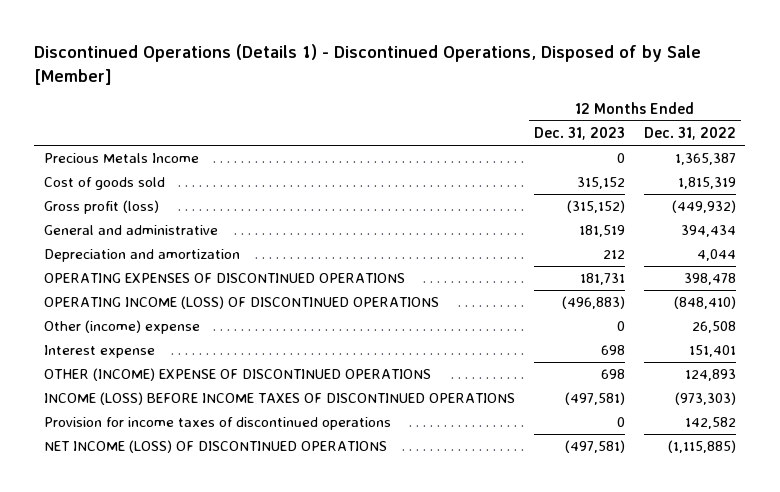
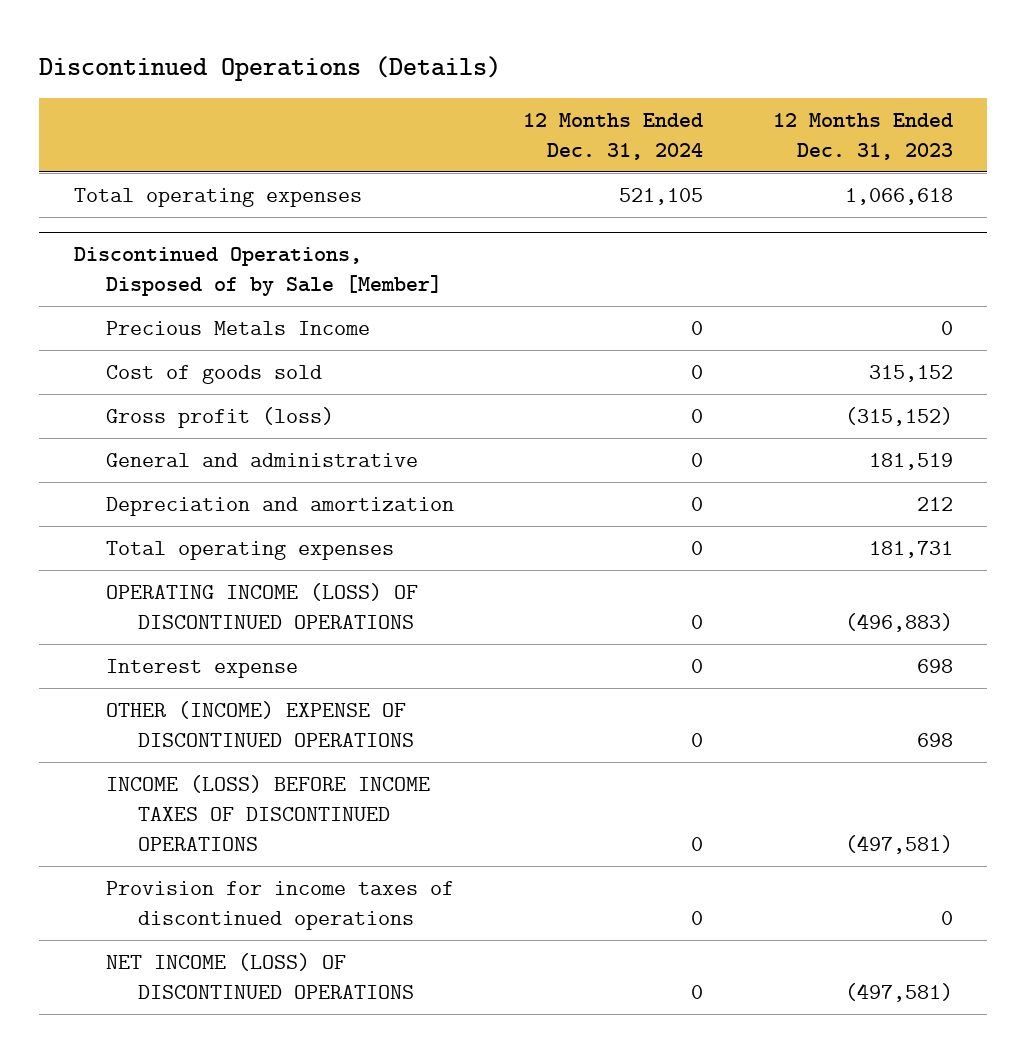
- Discontinued Operations (Details 1) - Discontinued Operations, Disposed of by Sale [Member]
+ Discontinued Operations (Details)
- | 12 Months Ended Dec. 31, 2023 | 12 Months Ended Dec. 31, 2022
+ | 12 Months Ended Dec. 31, 2024 | 12 Months Ended Dec. 31, 2023
+ Total operating expenses | 521,105 | 1,066,618
+ Discontinued Operations, Disposed of by Sale [Member]
- OPERATING EXPENSES OF DISCONTINUED OPERATIONS | 181,731 | 398,478
+ Total operating expenses | 0 | 181,731
- Other (income) expense | 0 | 26,508

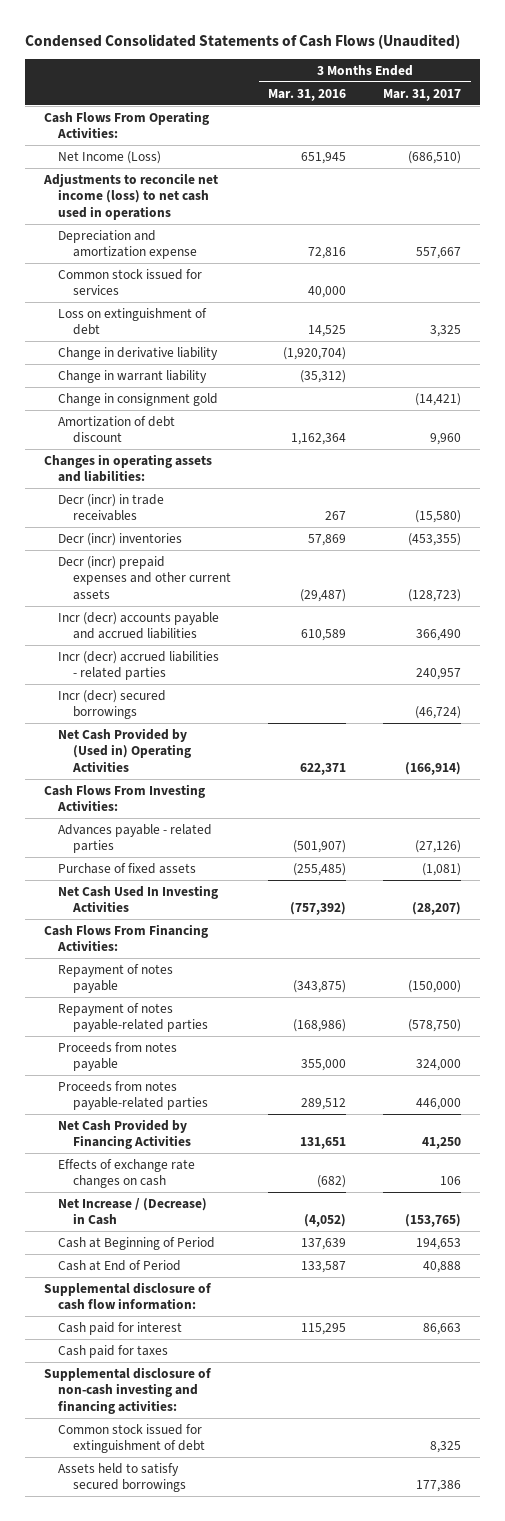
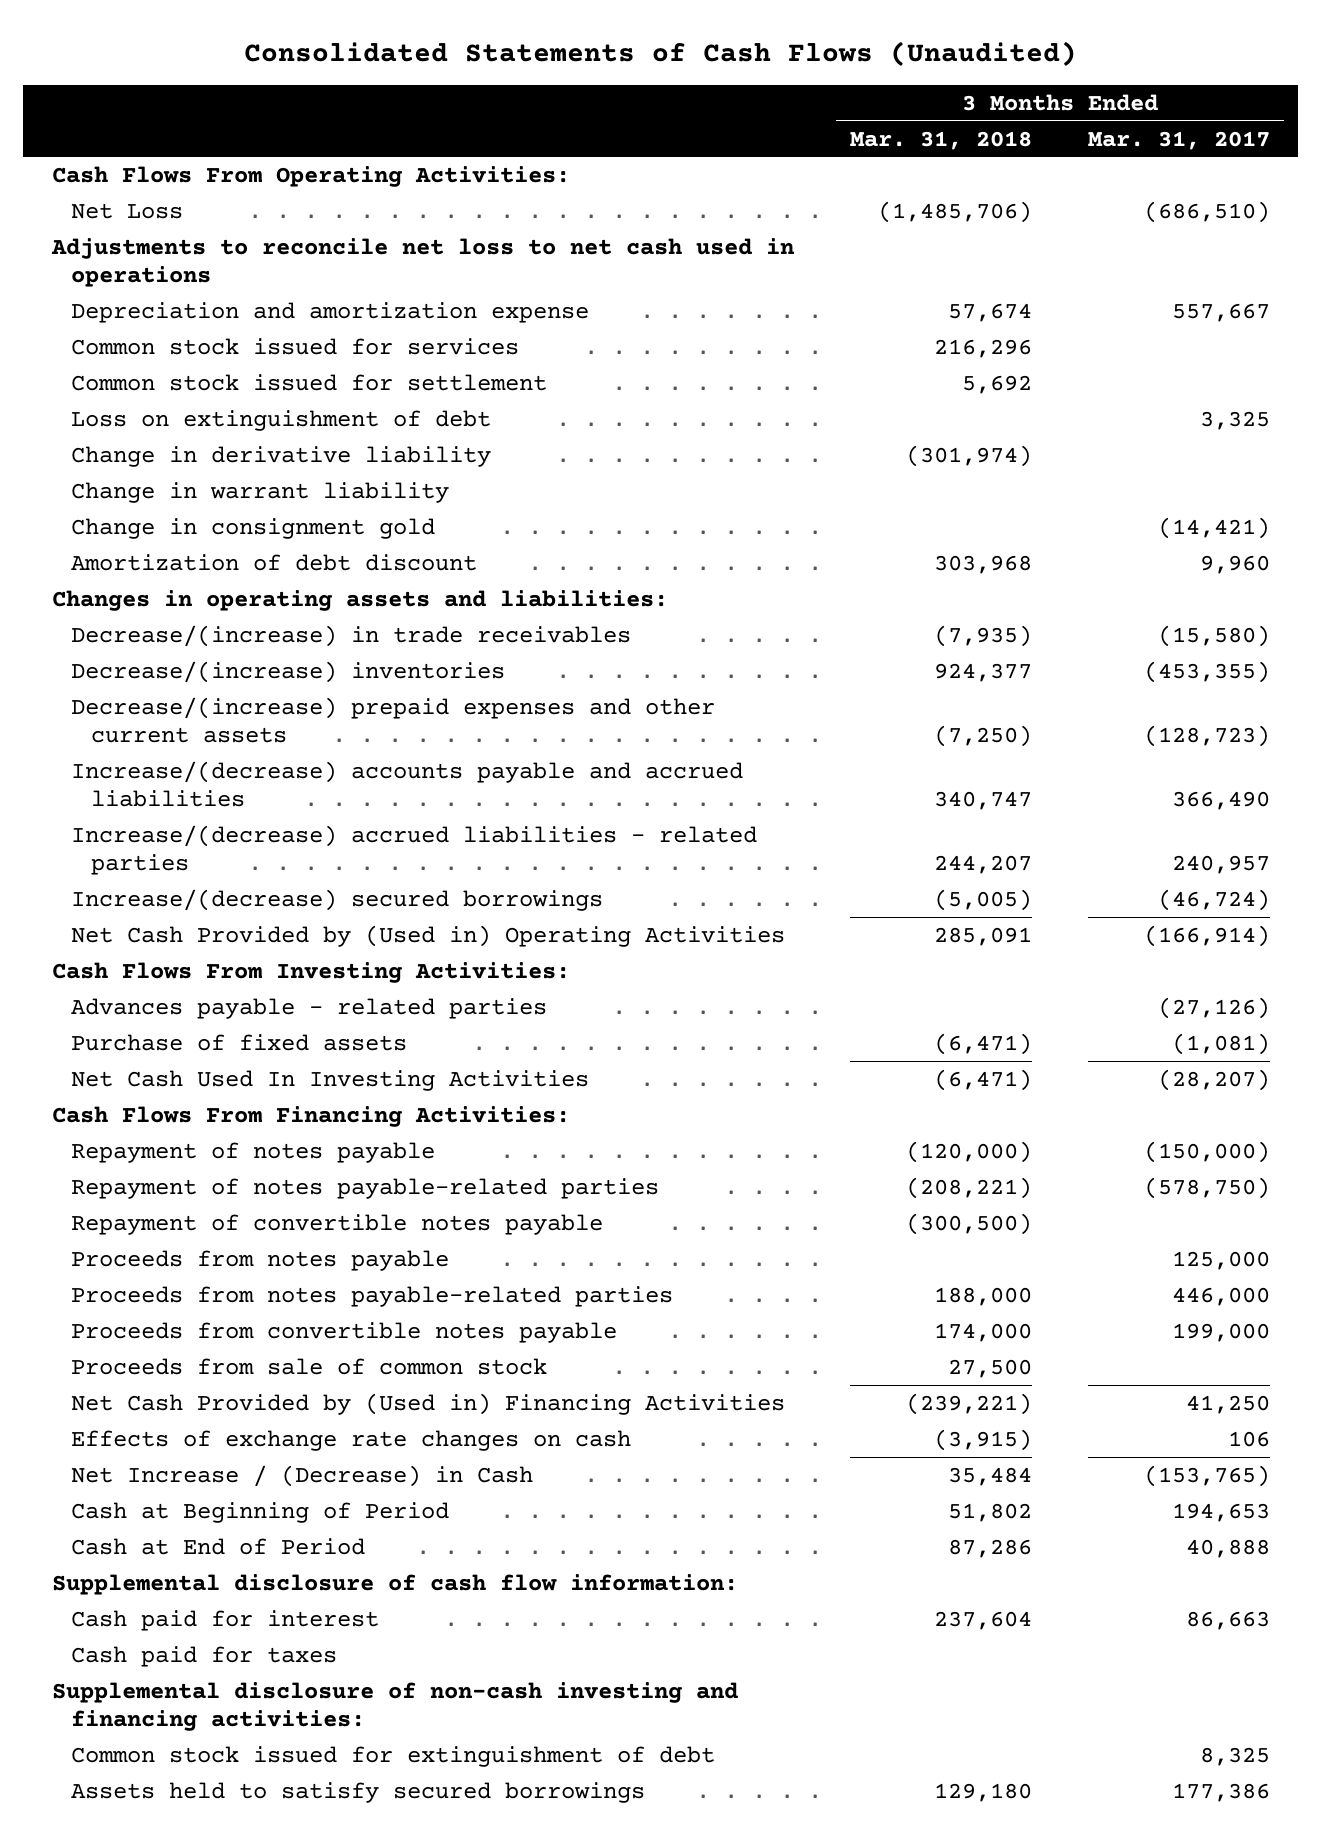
- Condensed Consolidated Statements of Cash Flows (Unaudited)
+ Consolidated Statements of Cash Flows (Unaudited)
- | 3 Months Ended Mar. 31, 2016 | 3 Months Ended Mar. 31, 2017
+ | 3 Months Ended Mar. 31, 2018 | 3 Months Ended Mar. 31, 2017
- Net Income (Loss) | 651,945 | (686,510)
- Adjustments to reconcile net income (loss) to net cash used in operations
+ Net Loss | (1,485,706) | (686,510)
+ Adjustments to reconcile net loss to net cash used in operations
+ Common stock issued for settlement | 5,692 |
- Decr (incr) in trade receivables | 267 | (15,580)
- Decr (incr) inventories | 57,869 | (453,355)
- Decr (incr) prepaid expenses and other current assets | (29,487) | (128,723)
- Incr (decr) accounts payable and accrued liabilities | 610,589 | 366,490
- Incr (decr) accrued liabilities - related parties | | 240,957
- Incr (decr) secured borrowings | | (46,724)
+ Decrease/(increase) in trade receivables | (7,935) | (15,580)
+ Decrease/(increase) inventories | 924,377 | (453,355)
+ Decrease/(increase) prepaid expenses and other current assets | (7,250) | (128,723)
+ Increase/(decrease) accounts payable and accrued liabilities | 340,747 | 366,490
+ Increase/(decrease) accrued liabilities - related parties | 244,207 | 240,957
+ Increase/(decrease) secured borrowings | (5,005) | (46,724)
- Proceeds from notes payable | 355,000 | 324,000
+ Repayment of convertible notes payable | (300,500) |
+ Proceeds from notes payable | | 125,000
- Net Cash Provided by Financing Activities | 131,651 | 41,250
+ Proceeds from convertible notes payable | 174,000 | 199,000
+ Proceeds from sale of common stock | 27,500 |
+ Net Cash Provided by (Used in) Financing Activities | (239,221) | 41,250

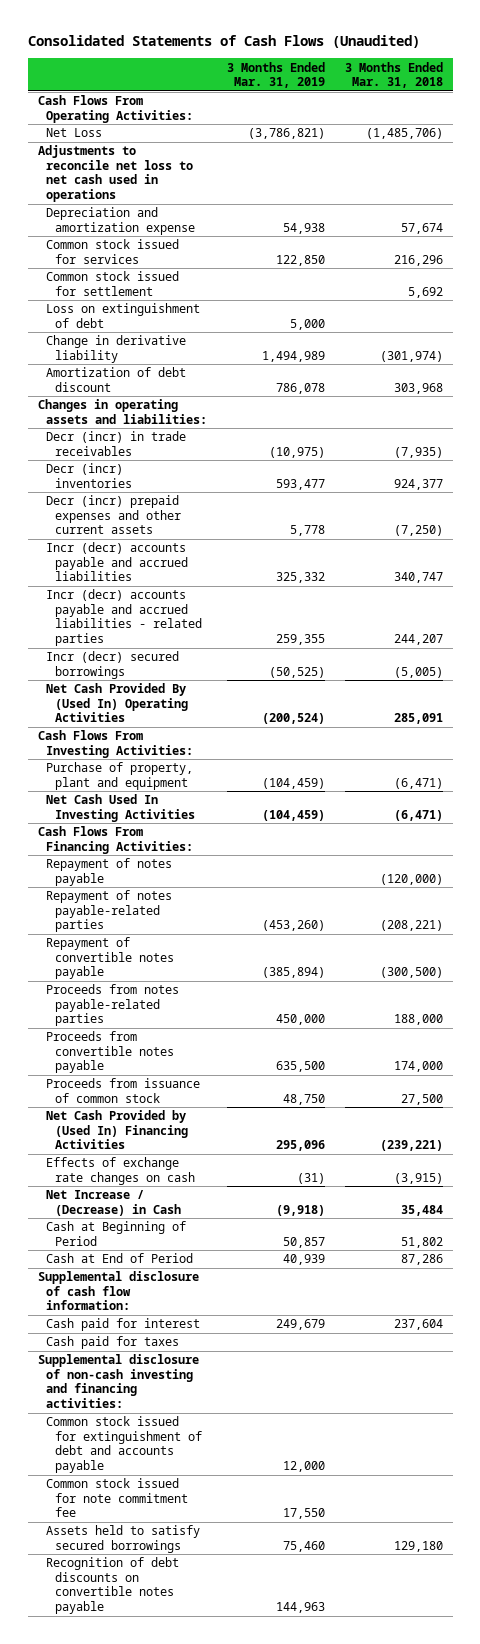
- | 3 Months Ended Mar. 31, 2018 | 3 Months Ended Mar. 31, 2017
+ | 3 Months Ended Mar. 31, 2019 | 3 Months Ended Mar. 31, 2018
- Change in warrant liability
- Change in consignment gold | | (14,421)
- Decrease/(increase) in trade receivables | (7,935) | (15,580)
- Decrease/(increase) inventories | 924,377 | (453,355)
- Decrease/(increase) prepaid expenses and other current assets | (7,250) | (128,723)
- Increase/(decrease) accounts payable and accrued liabilities | 340,747 | 366,490
- Increase/(decrease) accrued liabilities - related parties | 244,207 | 240,957
- Increase/(decrease) secured borrowings | (5,005) | (46,724)
- Net Cash Provided by (Used in) Operating Activities | 285,091 | (166,914)
+ Decr (incr) in trade receivables | (10,975) | (7,935)
+ Decr (incr) inventories | 593,477 | 924,377
+ Decr (incr) prepaid expenses and other current assets | 5,778 | (7,250)
+ Incr (decr) accounts payable and accrued liabilities | 325,332 | 340,747
+ Incr (decr) accounts payable and accrued liabilities - related parties | 259,355 | 244,207
+ Incr (decr) secured borrowings | (50,525) | (5,005)
+ Net Cash Provided By (Used In) Operating Activities | (200,524) | 285,091
- Advances payable - related parties | | (27,126)
- Purchase of fixed assets | (6,471) | (1,081)
+ Purchase of property, plant and equipment | (104,459) | (6,471)
- Proceeds from notes payable | | 125,000
- Proceeds from sale of common stock | 27,500 |
- Net Cash Provided by (Used in) Financing Activities | (239,221) | 41,250
+ Proceeds from issuance of common stock | 48,750 | 27,500
+ Net Cash Provided by (Used In) Financing Activities | 295,096 | (239,221)
- Common stock issued for extinguishment of debt | | 8,325
+ Common stock issued for extinguishment of debt and accounts payable | 12,000 |
+ Common stock issued for note commitment fee | 17,550 |
+ Recognition of debt discounts on convertible notes payable | 144,963 |

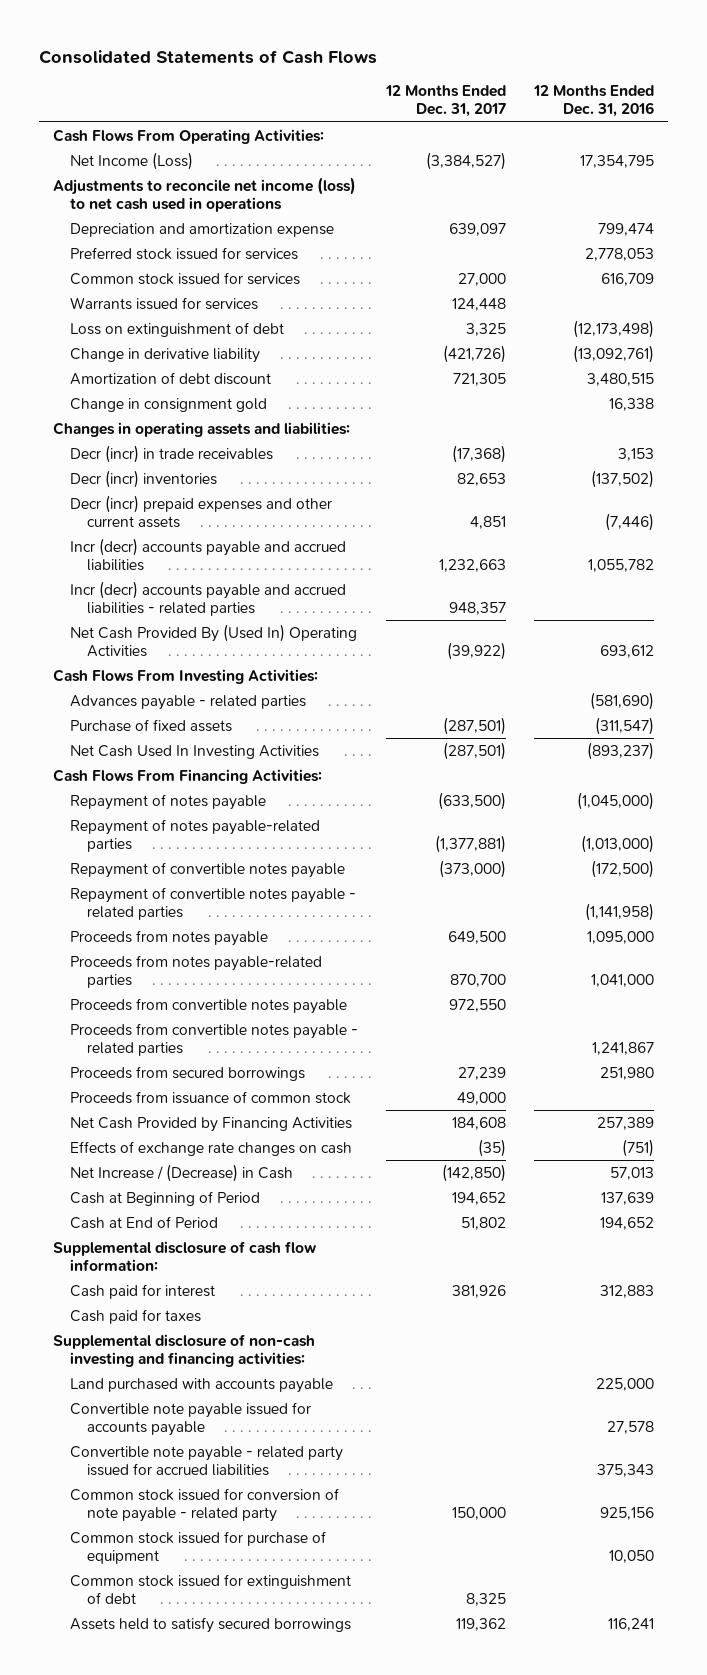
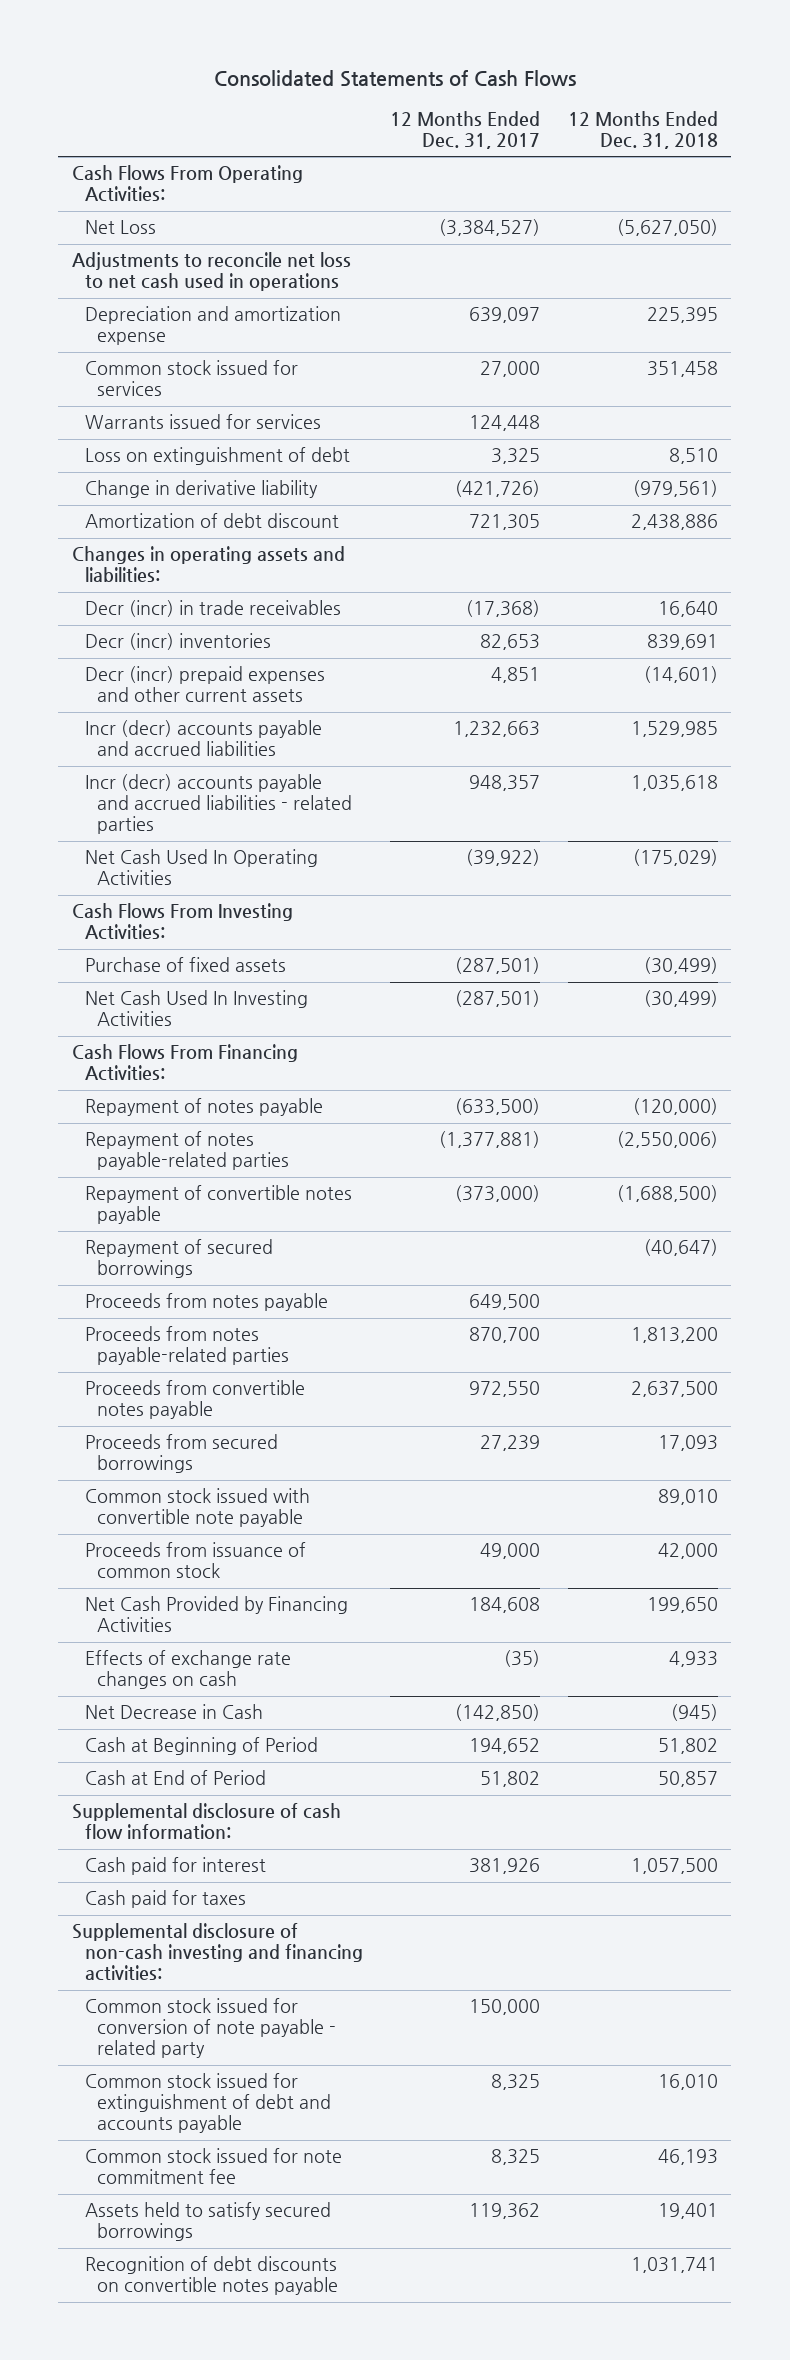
- | 12 Months Ended Dec. 31, 2017 | 12 Months Ended Dec. 31, 2016
+ | 12 Months Ended Dec. 31, 2017 | 12 Months Ended Dec. 31, 2018
- Net Income (Loss) | (3,384,527) | 17,354,795
- Adjustments to reconcile net income (loss) to net cash used in operations
+ Net Loss | (3,384,527) | (5,627,050)
+ Adjustments to reconcile net loss to net cash used in operations
- Preferred stock issued for services | | 2,778,053
- Change in consignment gold | | 16,338
- Net Cash Provided By (Used In) Operating Activities | (39,922) | 693,612
+ Net Cash Used In Operating Activities | (39,922) | (175,029)
- Advances payable - related parties | | (581,690)
- Repayment of convertible notes payable - related parties | | (1,141,958)
+ Repayment of secured borrowings | | (40,647)
- Proceeds from convertible notes payable - related parties | | 1,241,867
+ Common stock issued with convertible note payable | | 89,010
- Net Increase / (Decrease) in Cash | (142,850) | 57,013
+ Net Decrease in Cash | (142,850) | (945)
- Land purchased with accounts payable | | 225,000
- Convertible note payable issued for accounts payable | | 27,578
- Convertible note payable - related party issued for accrued liabilities | | 375,343
- Common stock issued for purchase of equipment | | 10,050
- Common stock issued for extinguishment of debt | 8,325 |
+ Common stock issued for extinguishment of debt and accounts payable | 8,325 | 16,010
+ Common stock issued for note commitment fee | 8,325 | 46,193
+ Recognition of debt discounts on convertible notes payable | | 1,031,741

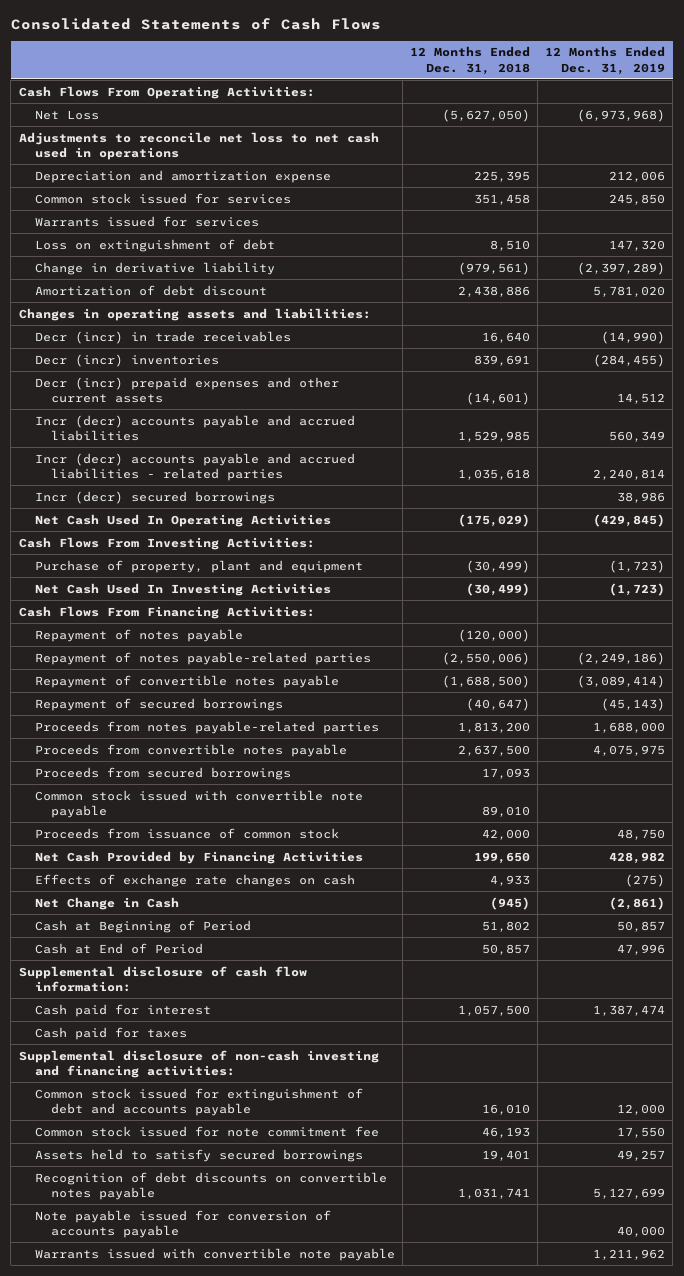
- | 12 Months Ended Dec. 31, 2017 | 12 Months Ended Dec. 31, 2018
+ | 12 Months Ended Dec. 31, 2018 | 12 Months Ended Dec. 31, 2019
+ Incr (decr) secured borrowings | | 38,986
- Purchase of fixed assets | (287,501) | (30,499)
+ Purchase of property, plant and equipment | (30,499) | (1,723)
- Proceeds from notes payable | 649,500 |
- Net Decrease in Cash | (142,850) | (945)
+ Net Change in Cash | (945) | (2,861)
- Common stock issued for conversion of note payable - related party | 150,000 |
+ Note payable issued for conversion of accounts payable | | 40,000
+ Warrants issued with convertible note payable | | 1,211,962

